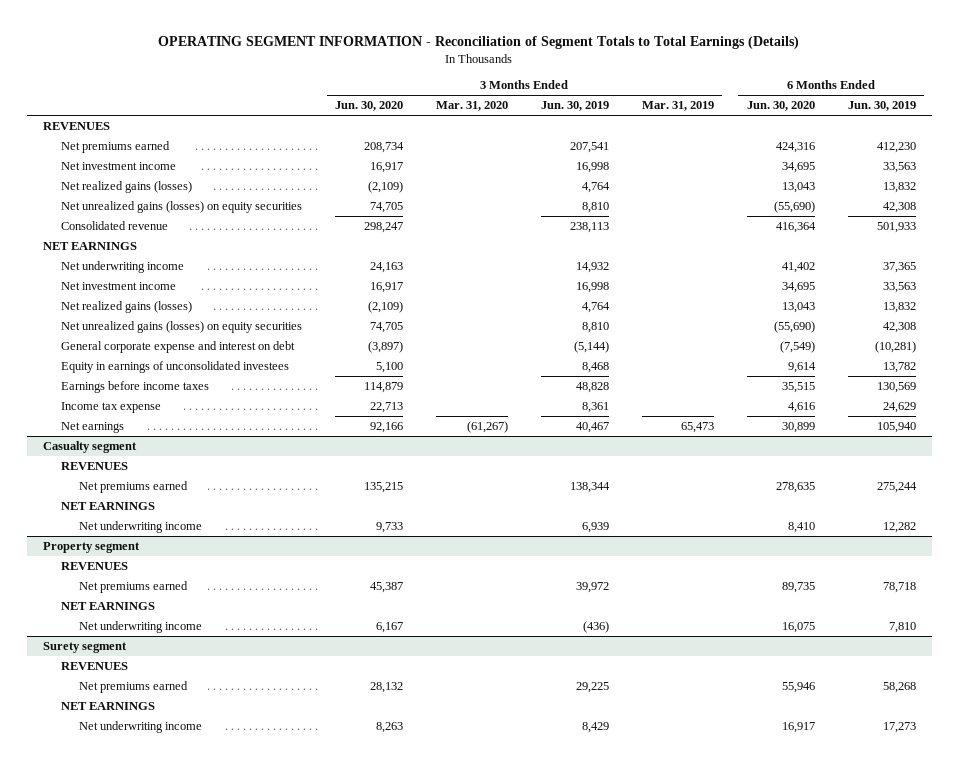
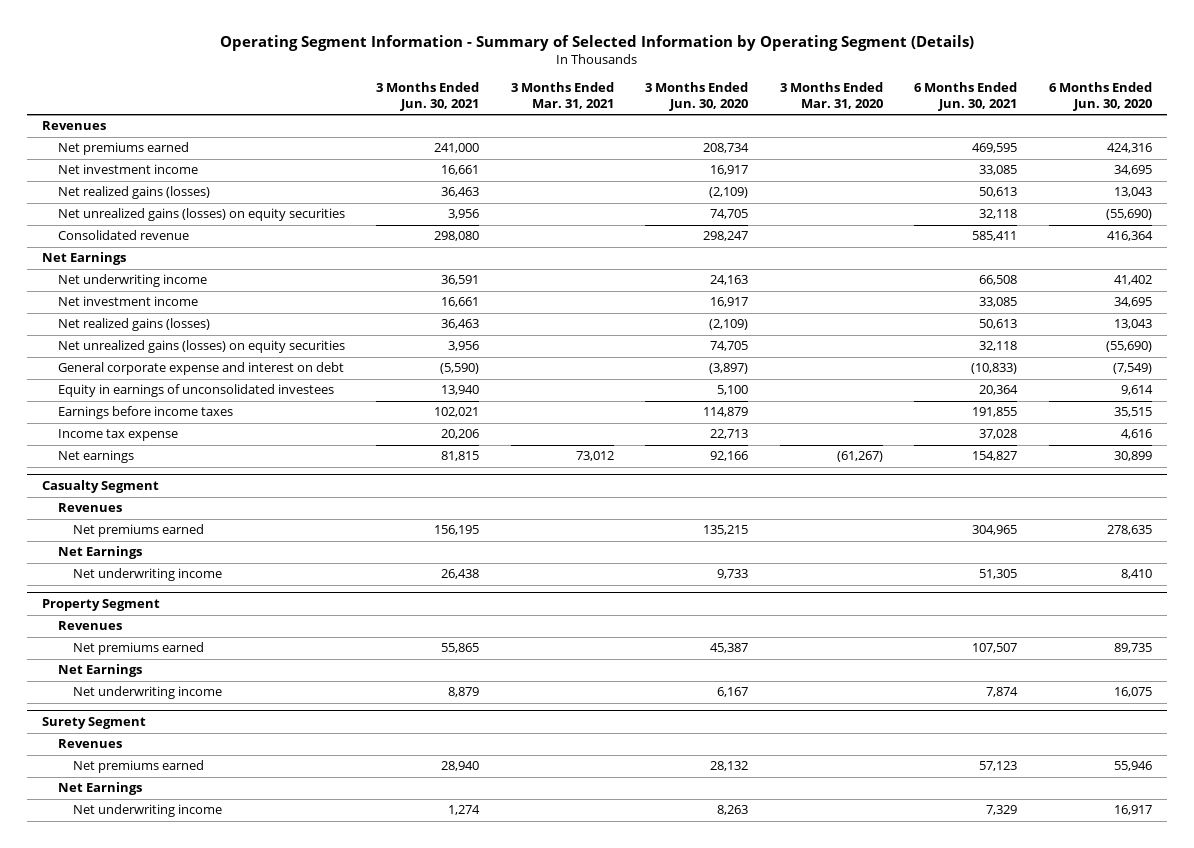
- OPERATING SEGMENT INFORMATION - Reconciliation of Segment Totals to Total Earnings (Details)
+ Operating Segment Information - Summary of Selected Information by Operating Segment (Details)
- | 3 Months Ended Jun. 30, 2020 | 3 Months Ended Mar. 31, 2020 | 3 Months Ended Jun. 30, 2019 | 3 Months Ended Mar. 31, 2019 | 6 Months Ended Jun. 30, 2020 | 6 Months Ended Jun. 30, 2019
+ | 3 Months Ended Jun. 30, 2021 | 3 Months Ended Mar. 31, 2021 | 3 Months Ended Jun. 30, 2020 | 3 Months Ended Mar. 31, 2020 | 6 Months Ended Jun. 30, 2021 | 6 Months Ended Jun. 30, 2020
- REVENUES
+ Revenues
- NET EARNINGS
+ Net Earnings
- Casualty segment
- REVENUES
+ Casualty Segment
+ Revenues
- NET EARNINGS
+ Net Earnings
- Property segment
- REVENUES
+ Property Segment
+ Revenues
- NET EARNINGS
+ Net Earnings
- Surety segment
- REVENUES
+ Surety Segment
+ Revenues
- NET EARNINGS
+ Net Earnings

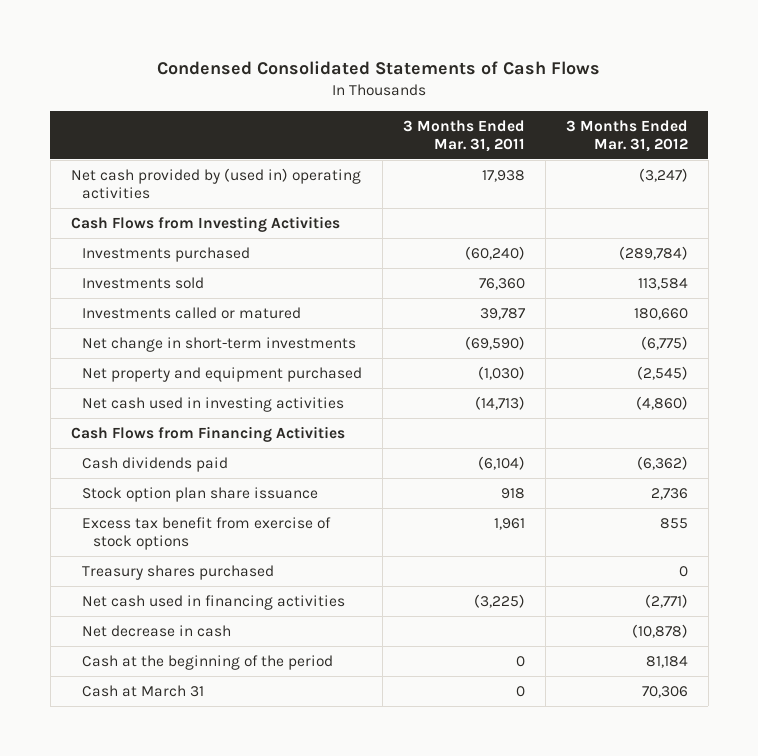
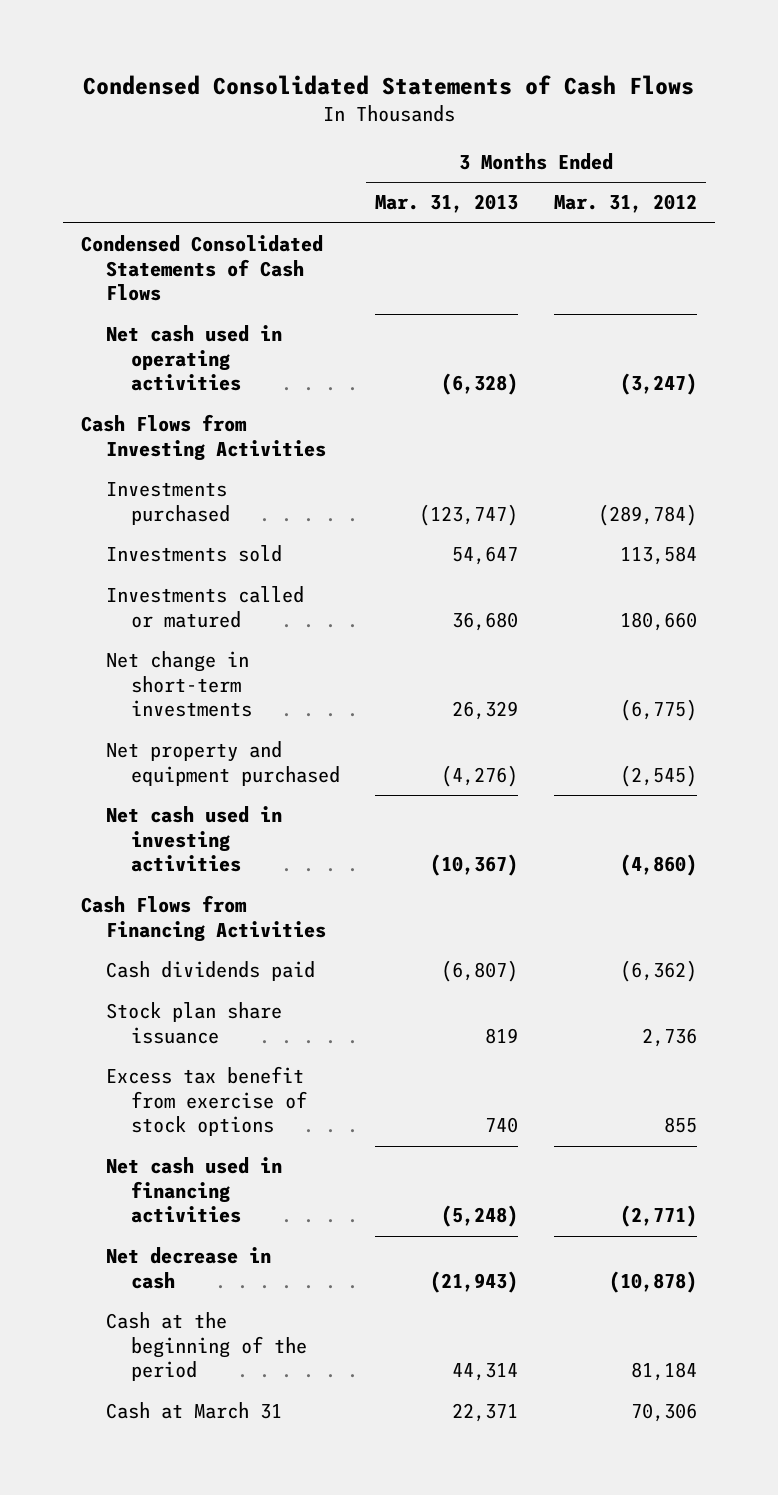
- | 3 Months Ended Mar. 31, 2011 | 3 Months Ended Mar. 31, 2012
+ | 3 Months Ended Mar. 31, 2013 | 3 Months Ended Mar. 31, 2012
- Net cash provided by (used in) operating activities | 17,938 | (3,247)
+ Condensed Consolidated Statements of Cash Flows
+ Net cash used in operating activities | (6,328) | (3,247)
- Stock option plan share issuance | 918 | 2,736
+ Stock plan share issuance | 819 | 2,736
- Treasury shares purchased | | 0

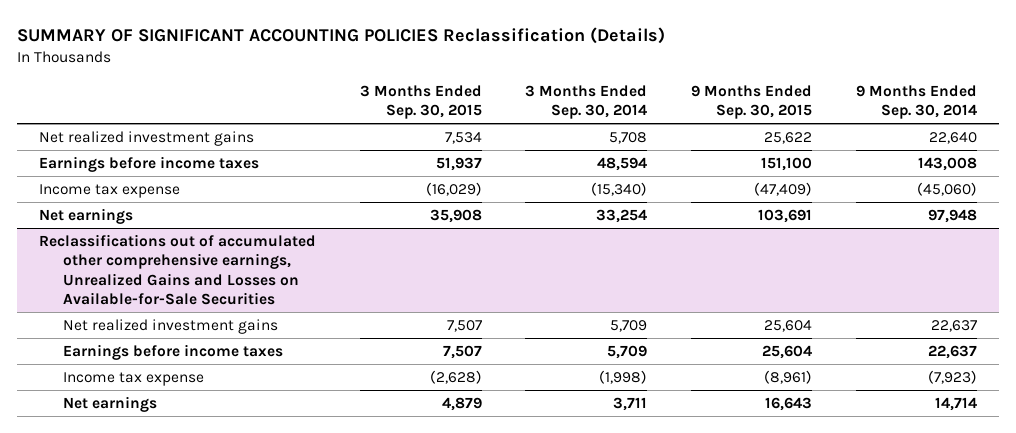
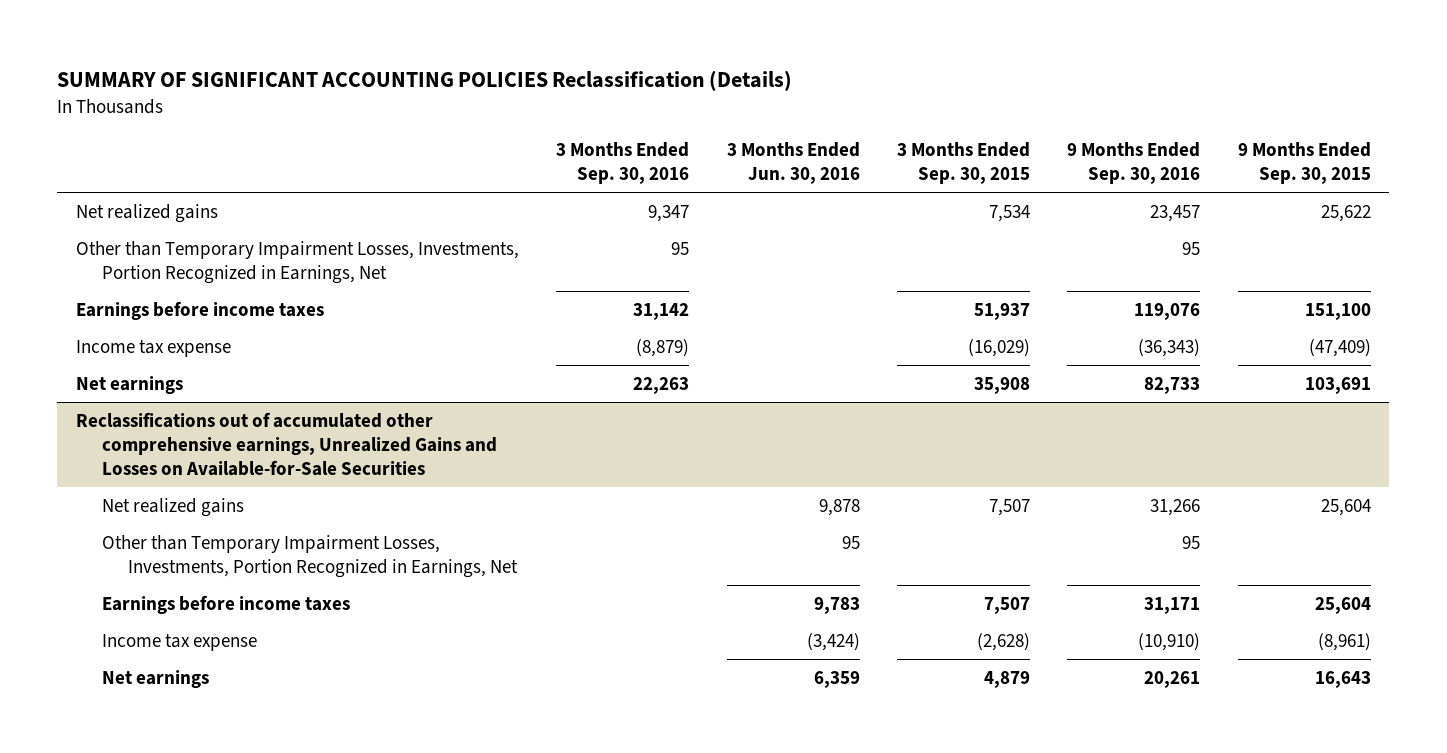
- | 3 Months Ended Sep. 30, 2015 | 3 Months Ended Sep. 30, 2014 | 9 Months Ended Sep. 30, 2015 | 9 Months Ended Sep. 30, 2014
+ | 3 Months Ended Sep. 30, 2016 | 3 Months Ended Jun. 30, 2016 | 3 Months Ended Sep. 30, 2015 | 9 Months Ended Sep. 30, 2016 | 9 Months Ended Sep. 30, 2015
- Net realized investment gains | 7,534 | 5,708 | 25,622 | 22,640
+ Net realized gains | 9,347 | | 7,534 | 23,457 | 25,622
+ Other than Temporary Impairment Losses, Investments, Portion Recognized in Earnings, Net | 95 | | | 95 |
@ Reclassifications out of accumulated other comprehensive earnings, Unrealized Gains and Losses on Available-for-Sale Securities
- Net realized investment gains | 7,507 | 5,709 | 25,604 | 22,637
+ Net realized gains | | 9,878 | 7,507 | 31,266 | 25,604
+ Other than Temporary Impairment Losses, Investments, Portion Recognized in Earnings, Net | | 95 | | 95 |

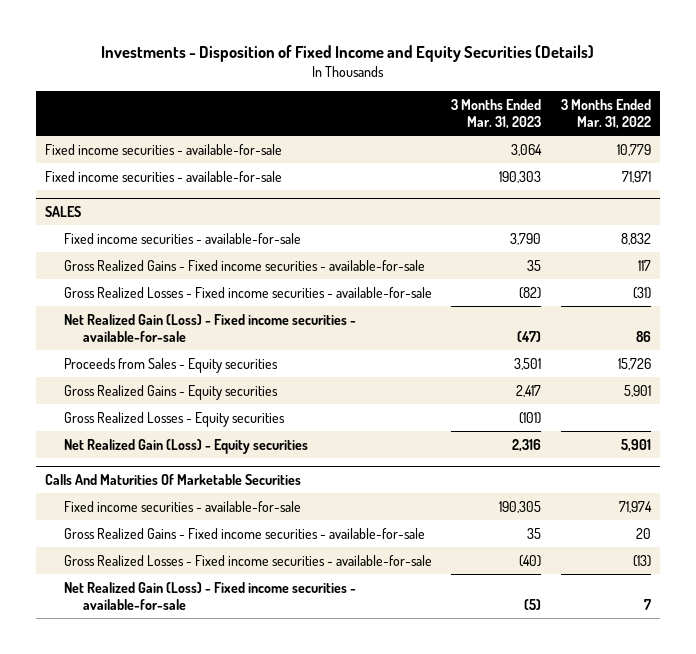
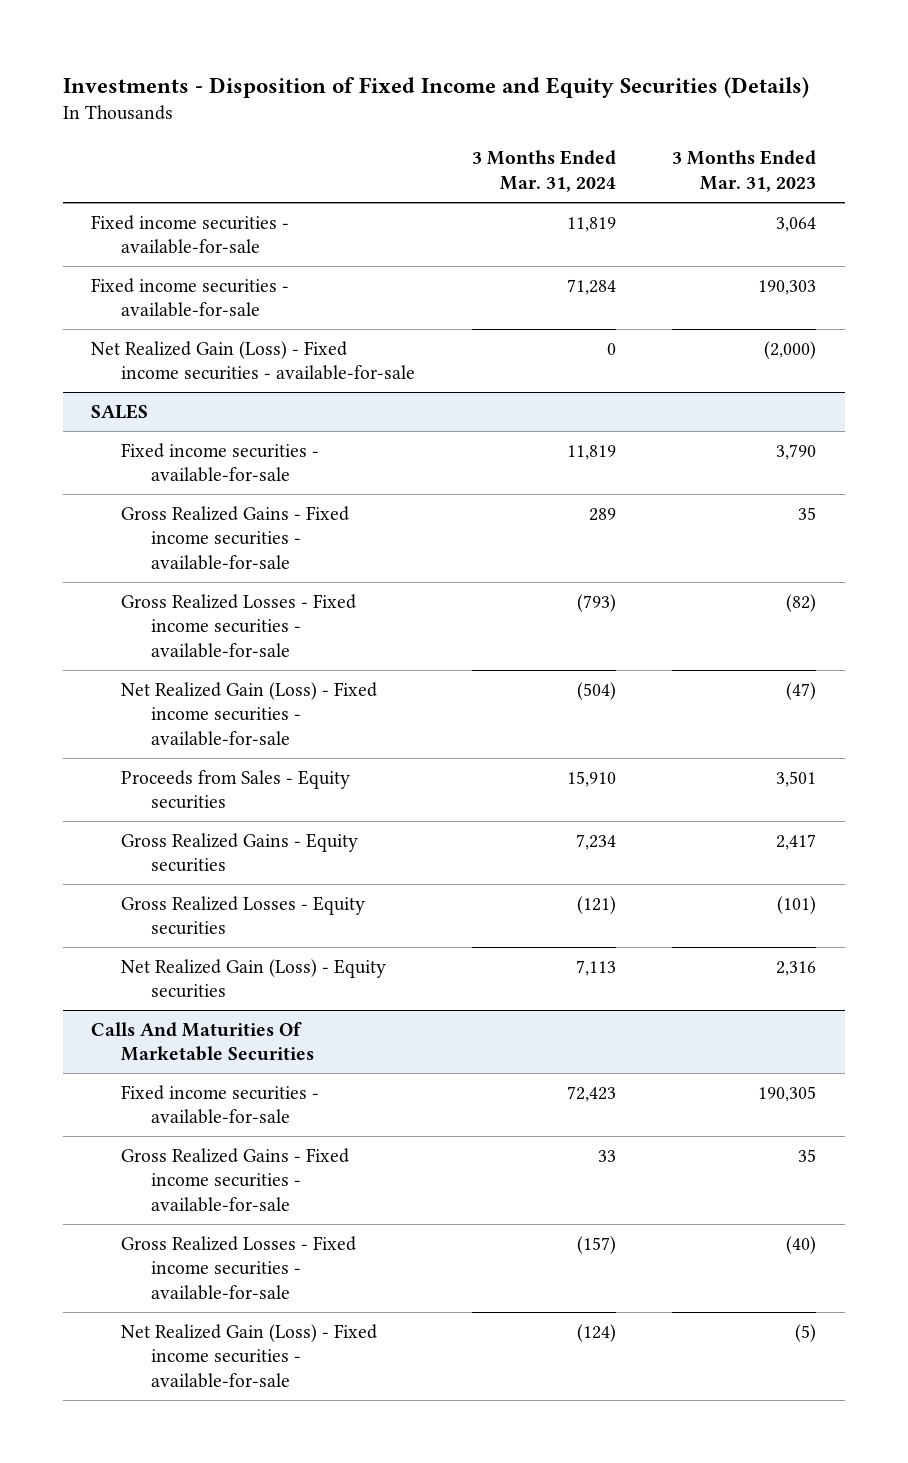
- | 3 Months Ended Mar. 31, 2023 | 3 Months Ended Mar. 31, 2022
+ | 3 Months Ended Mar. 31, 2024 | 3 Months Ended Mar. 31, 2023
+ Net Realized Gain (Loss) - Fixed income securities - available-for-sale | 0 | (2,000)

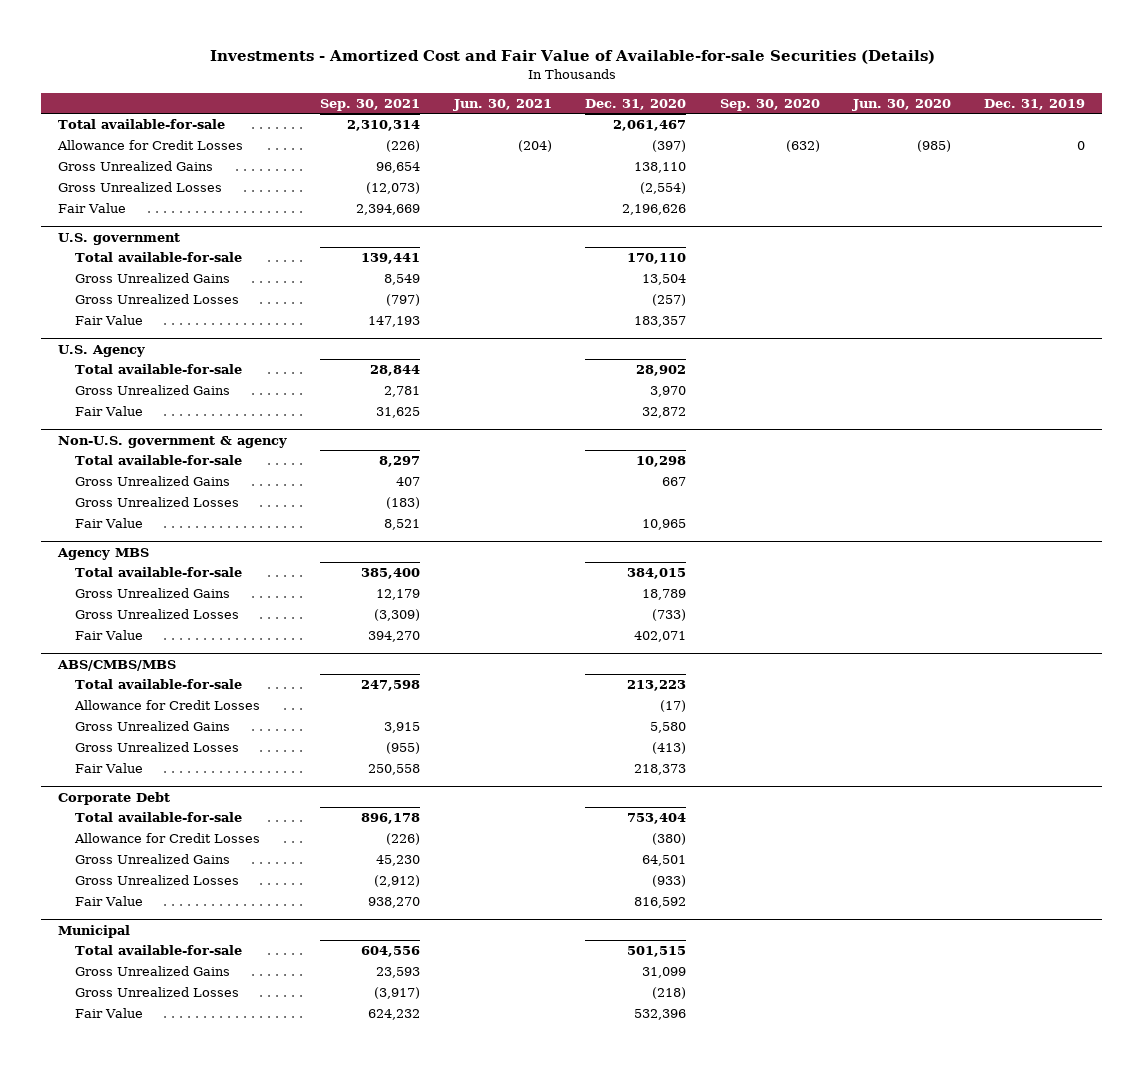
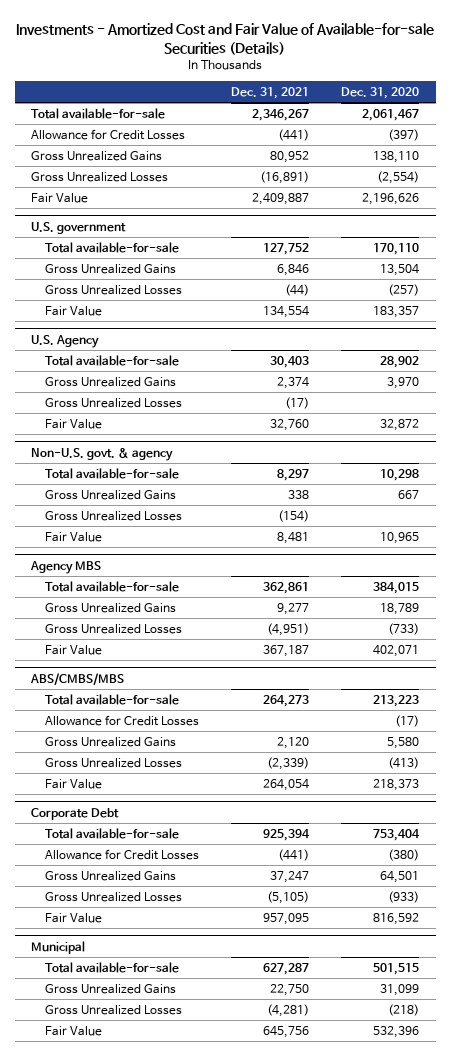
- | Sep. 30, 2021 | Jun. 30, 2021 | Dec. 31, 2020 | Sep. 30, 2020 | Jun. 30, 2020 | Dec. 31, 2019
+ | Dec. 31, 2021 | Dec. 31, 2020
@ U.S. Agency
+ Gross Unrealized Losses | (17) |
- Non-U.S. government & agency
+ Non-U.S. govt. & agency

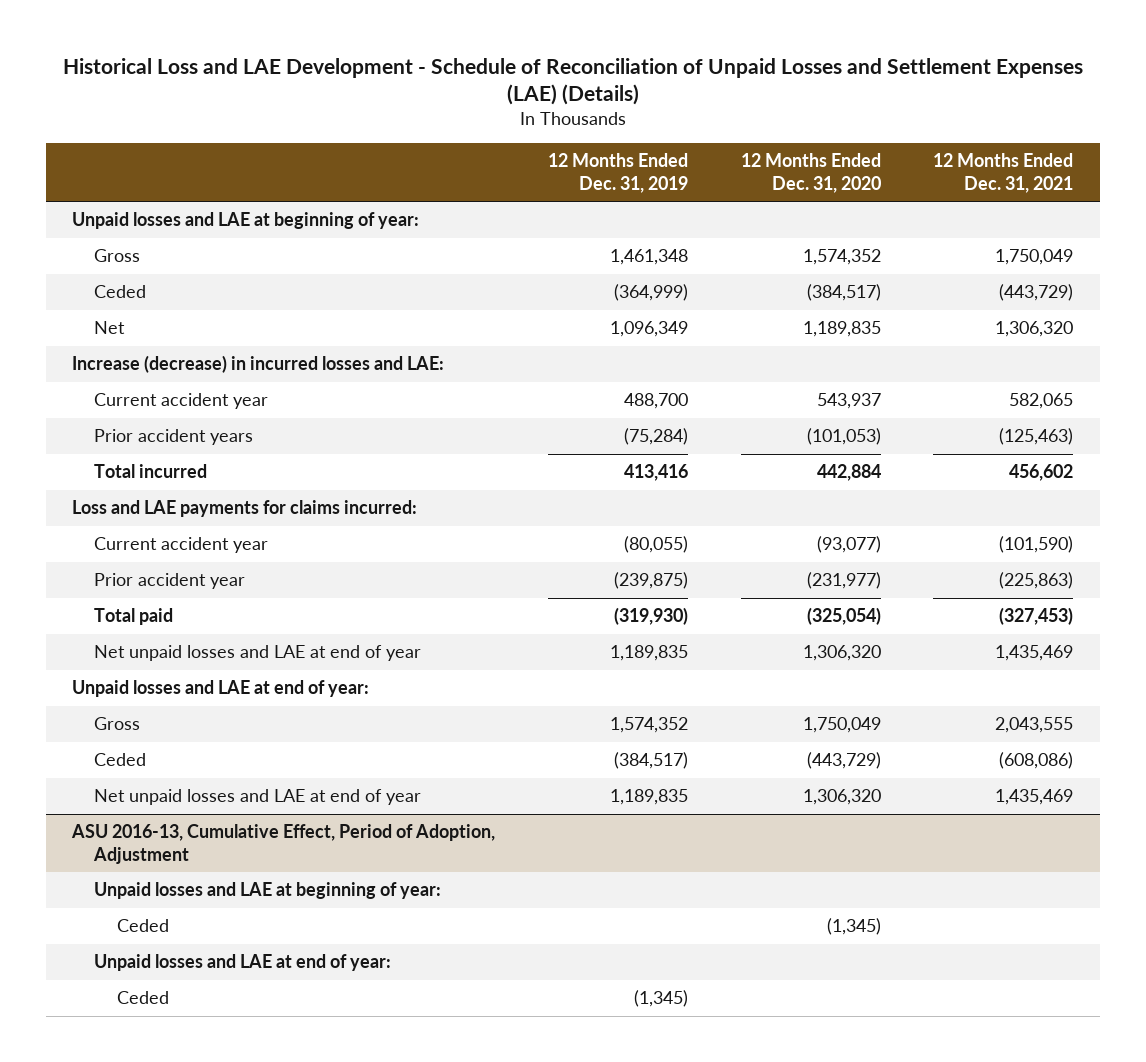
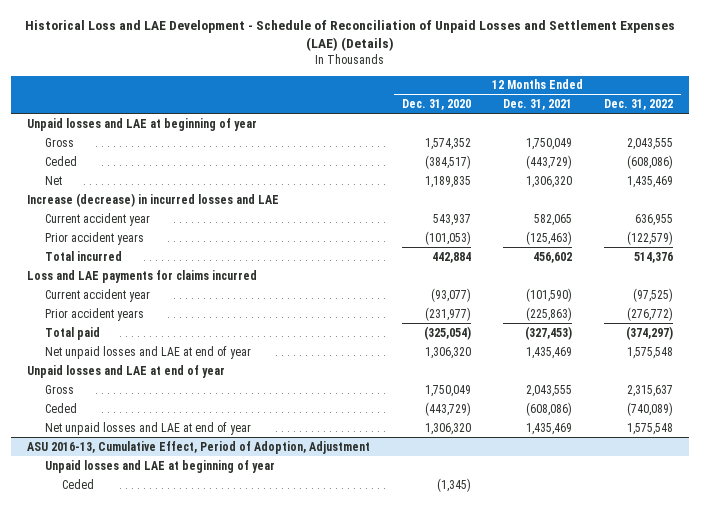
- | 12 Months Ended Dec. 31, 2019 | 12 Months Ended Dec. 31, 2020 | 12 Months Ended Dec. 31, 2021
+ | 12 Months Ended Dec. 31, 2020 | 12 Months Ended Dec. 31, 2021 | 12 Months Ended Dec. 31, 2022
- Unpaid losses and LAE at beginning of year:
+ Unpaid losses and LAE at beginning of year
- Increase (decrease) in incurred losses and LAE:
+ Increase (decrease) in incurred losses and LAE
- Loss and LAE payments for claims incurred:
+ Loss and LAE payments for claims incurred
- Prior accident year | (239,875) | (231,977) | (225,863)
+ Prior accident years | (231,977) | (225,863) | (276,772)
- Unpaid losses and LAE at end of year:
+ Unpaid losses and LAE at end of year
@ ASU 2016-13, Cumulative Effect, Period of Adoption, Adjustment
- Unpaid losses and LAE at beginning of year:
+ Unpaid losses and LAE at beginning of year
- Unpaid losses and LAE at end of year:
- Ceded | (1,345) | |

